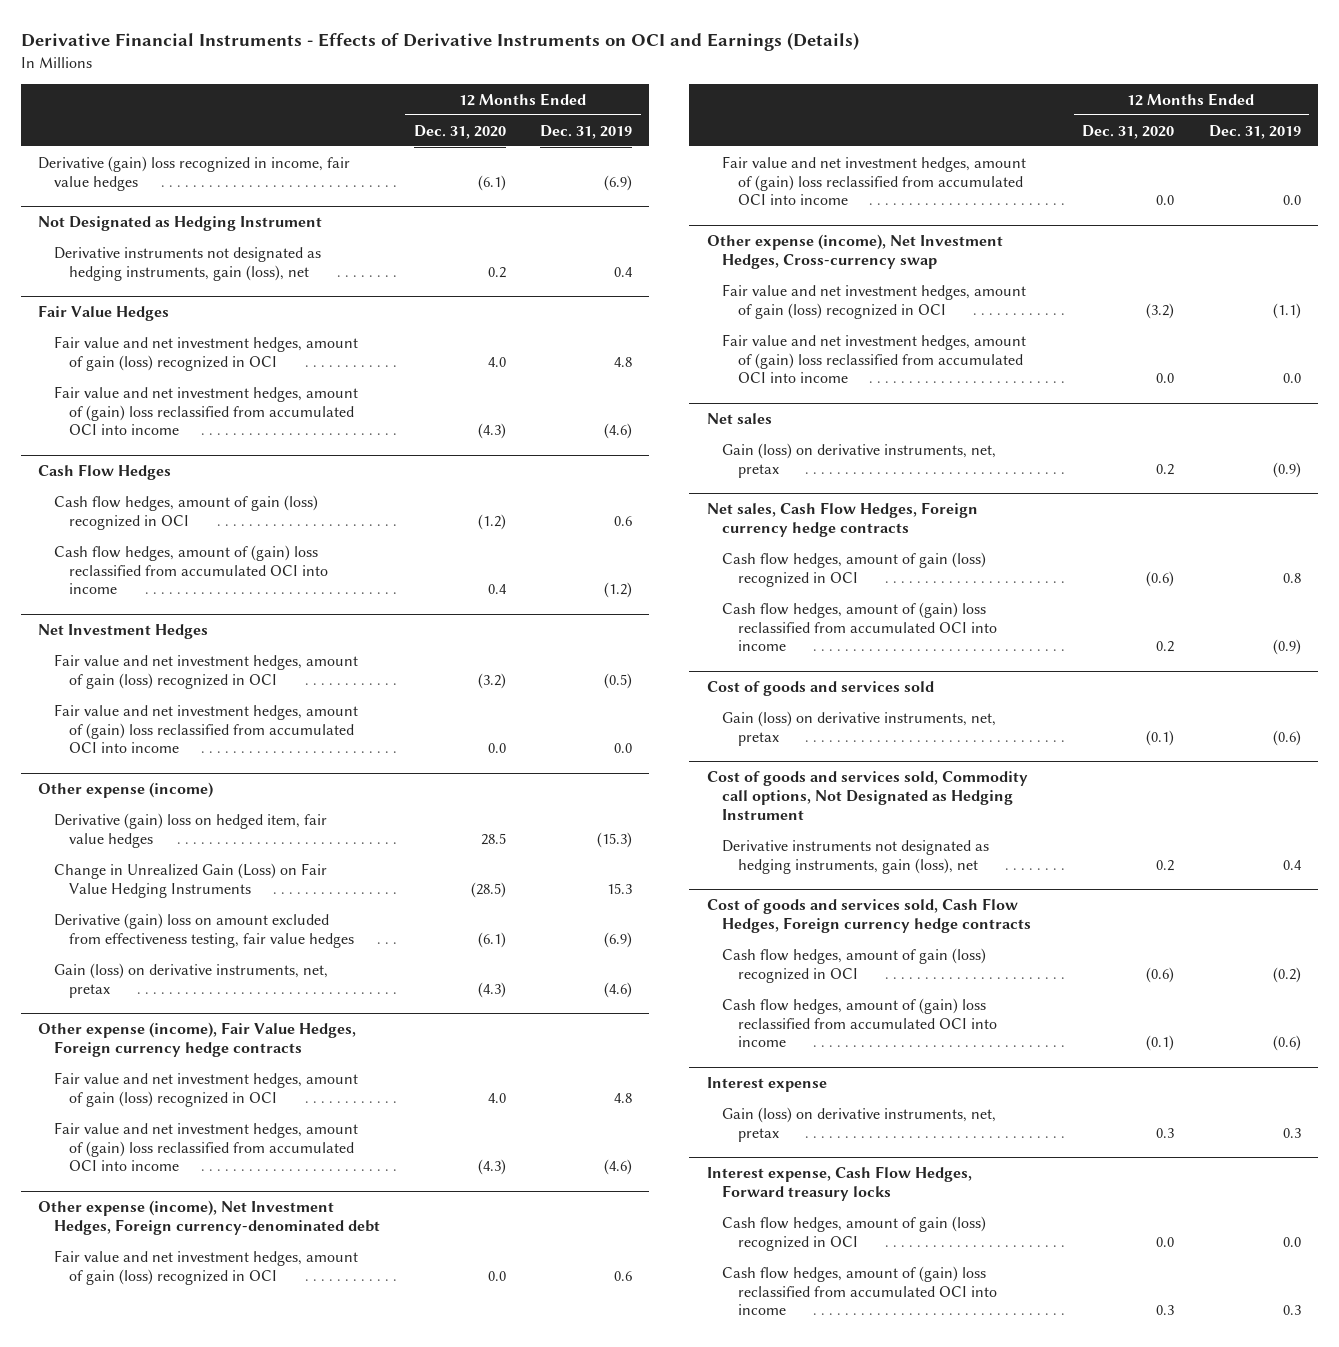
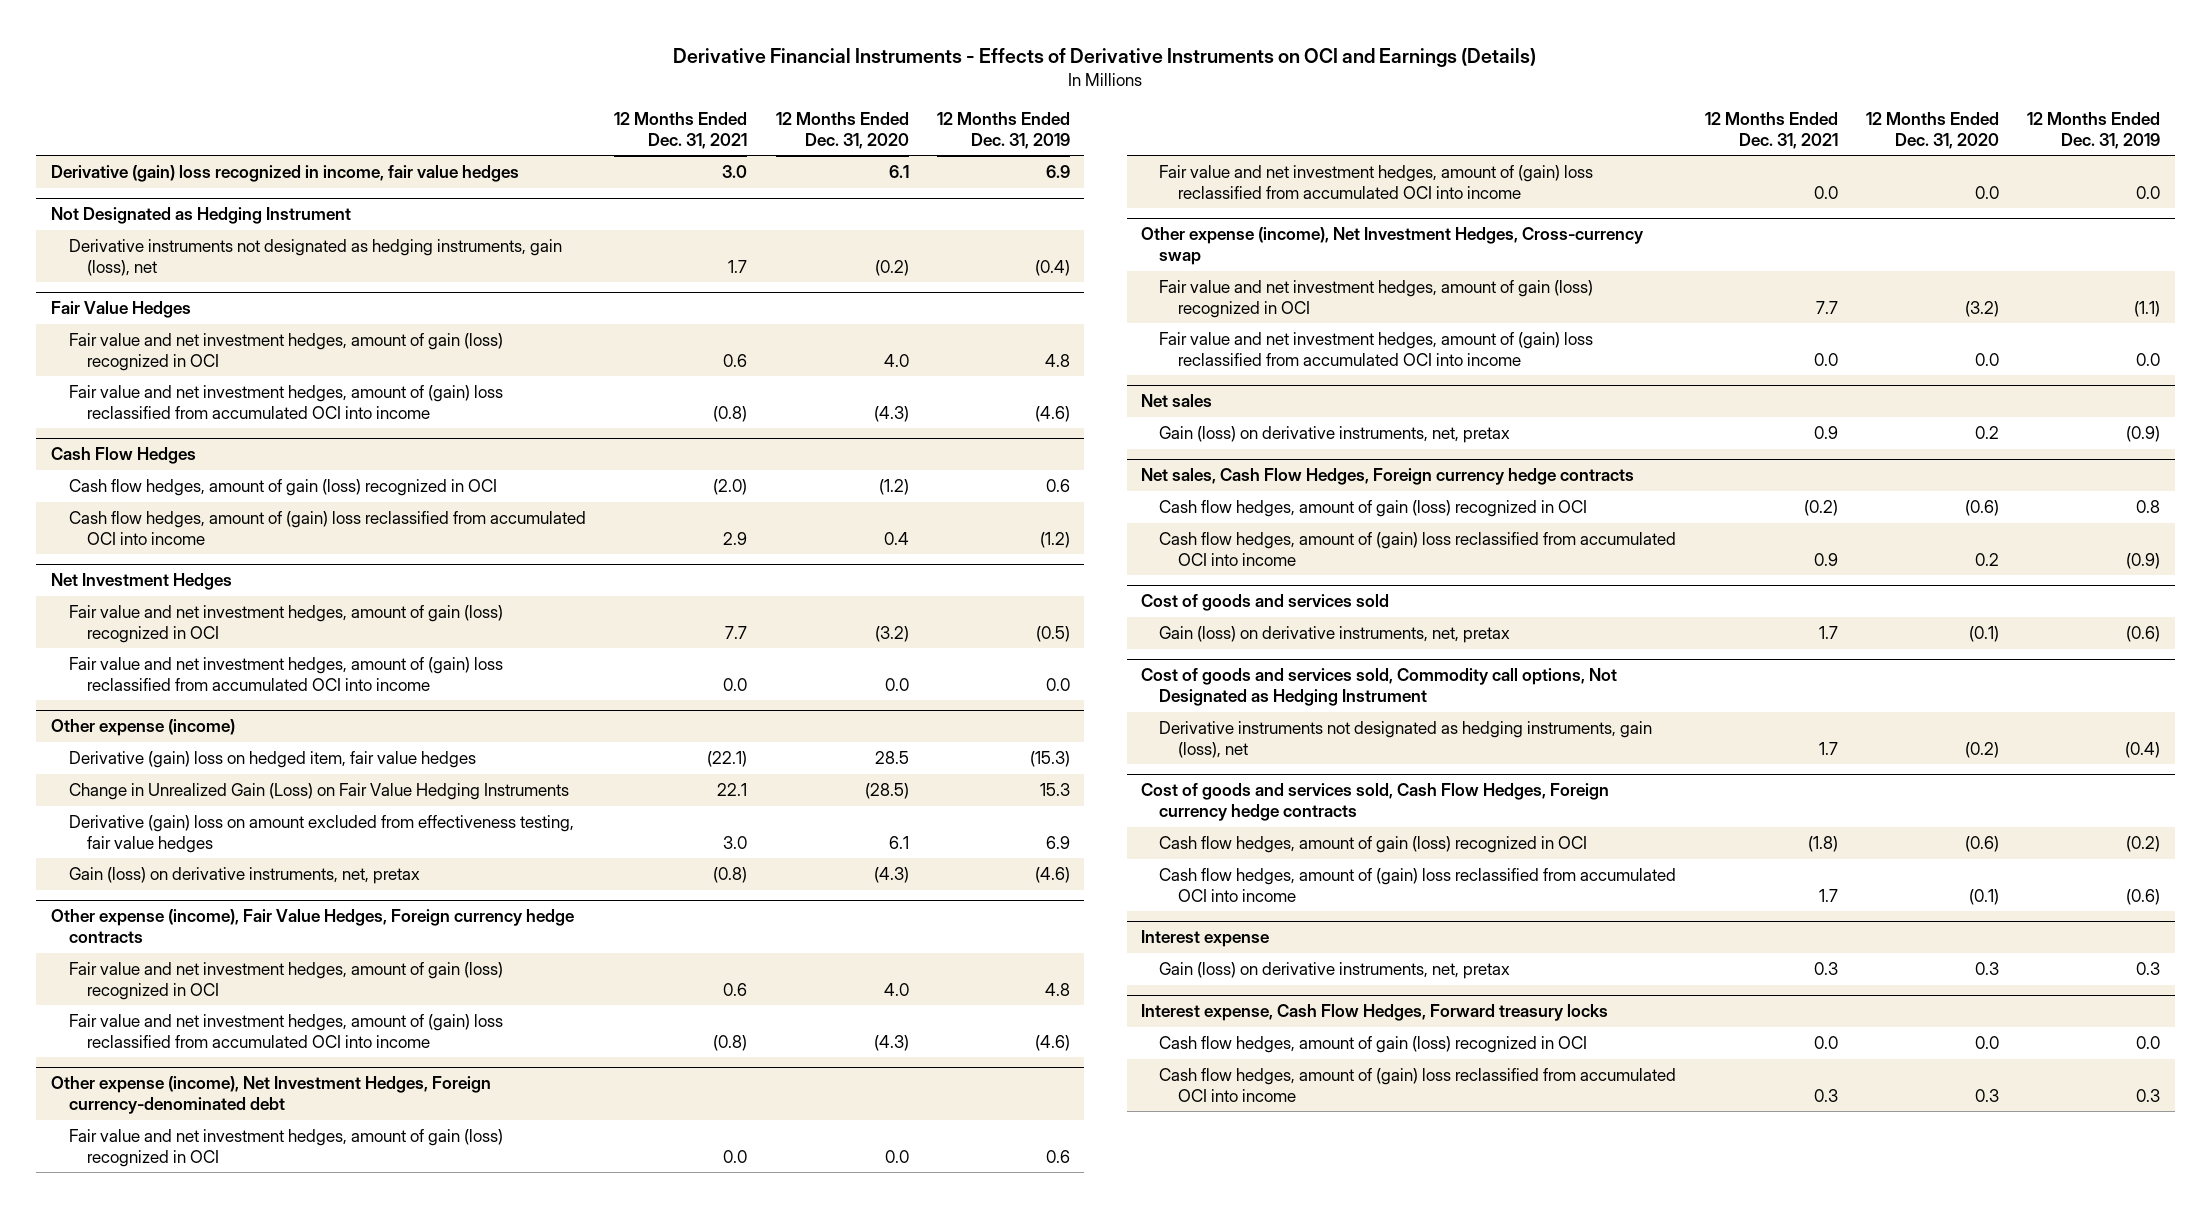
- | 12 Months Ended Dec. 31, 2020 | 12 Months Ended Dec. 31, 2019
+ | 12 Months Ended Dec. 31, 2021 | 12 Months Ended Dec. 31, 2020 | 12 Months Ended Dec. 31, 2019
- Derivative (gain) loss recognized in income, fair value hedges | (6.1) | (6.9)
+ Derivative (gain) loss recognized in income, fair value hedges | 3.0 | 6.1 | 6.9
@ Not Designated as Hedging Instrument
- Derivative instruments not designated as hedging instruments, gain (loss), net | 0.2 | 0.4
+ Derivative instruments not designated as hedging instruments, gain (loss), net | 1.7 | (0.2) | (0.4)
@ Other expense (income)
- Derivative (gain) loss on amount excluded from effectiveness testing, fair value hedges | (6.1) | (6.9)
+ Derivative (gain) loss on amount excluded from effectiveness testing, fair value hedges | 3.0 | 6.1 | 6.9
@ Cost of goods and services sold, Commodity call options, Not Designated as Hedging Instrument
- Derivative instruments not designated as hedging instruments, gain (loss), net | 0.2 | 0.4
+ Derivative instruments not designated as hedging instruments, gain (loss), net | 1.7 | (0.2) | (0.4)

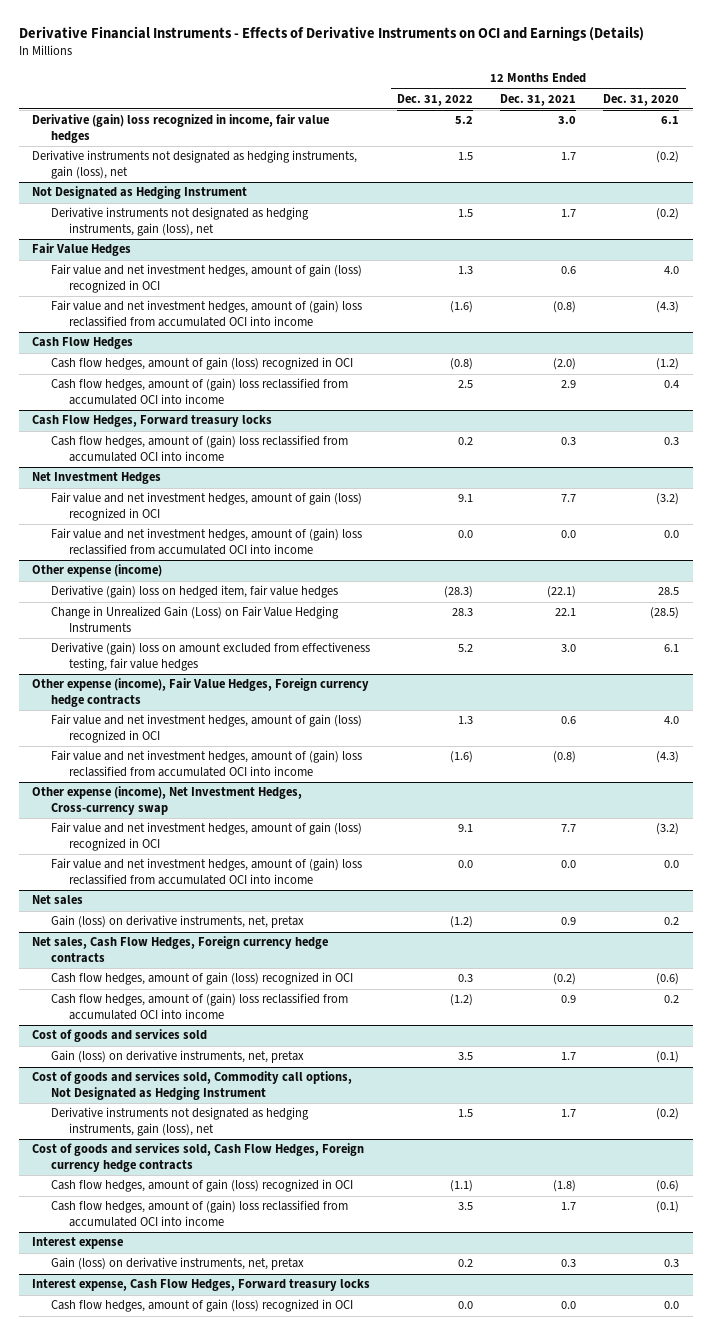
- | 12 Months Ended Dec. 31, 2021 | 12 Months Ended Dec. 31, 2020 | 12 Months Ended Dec. 31, 2019
+ | 12 Months Ended Dec. 31, 2022 | 12 Months Ended Dec. 31, 2021 | 12 Months Ended Dec. 31, 2020
+ Derivative instruments not designated as hedging instruments, gain (loss), net | 1.5 | 1.7 | (0.2)
+ Cash Flow Hedges, Forward treasury locks
+ Cash flow hedges, amount of (gain) loss reclassified from accumulated OCI into income | 0.2 | 0.3 | 0.3
@ Other expense (income)
- Gain (loss) on derivative instruments, net, pretax | (0.8) | (4.3) | (4.6)
- Other expense (income), Net Investment Hedges, Foreign currency-denominated debt
- Fair value and net investment hedges, amount of gain (loss) recognized in OCI | 0.0 | 0.0 | 0.6
- Fair value and net investment hedges, amount of (gain) loss reclassified from accumulated OCI into income | 0.0 | 0.0 | 0.0
@ Interest expense, Cash Flow Hedges, Forward treasury locks
- Cash flow hedges, amount of (gain) loss reclassified from accumulated OCI into income | 0.3 | 0.3 | 0.3

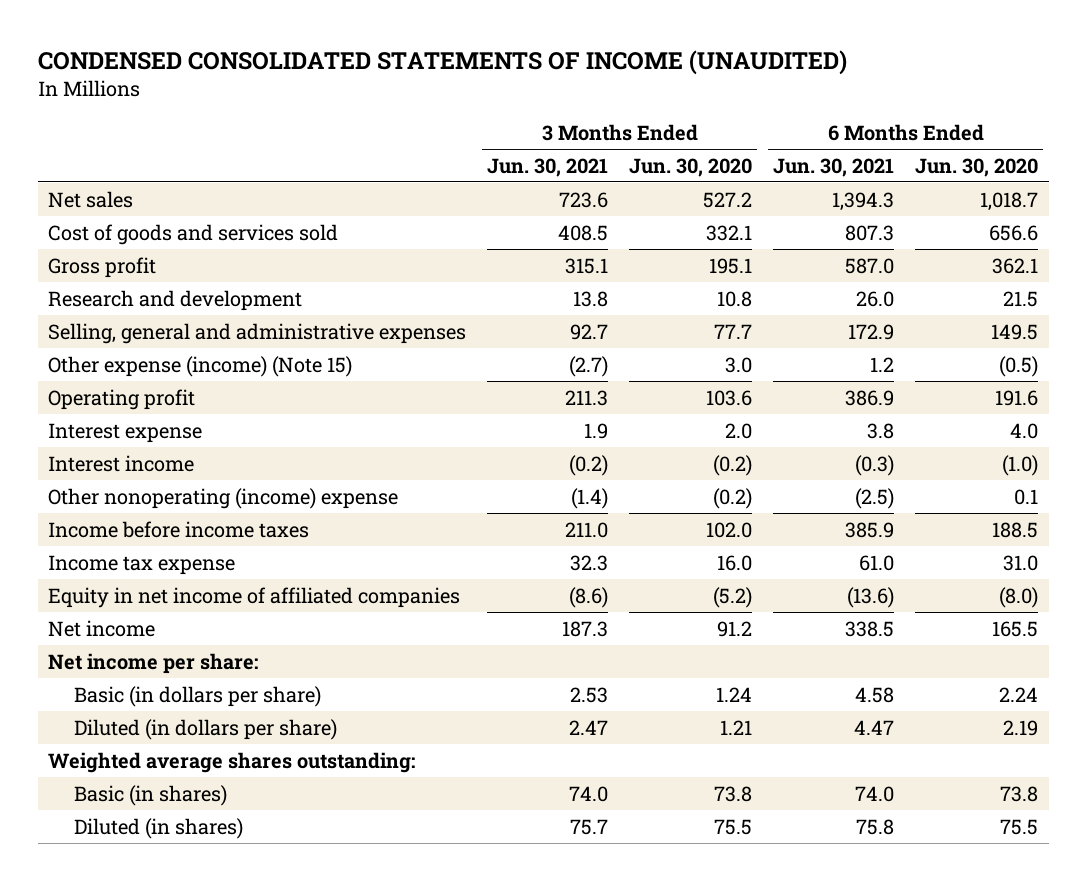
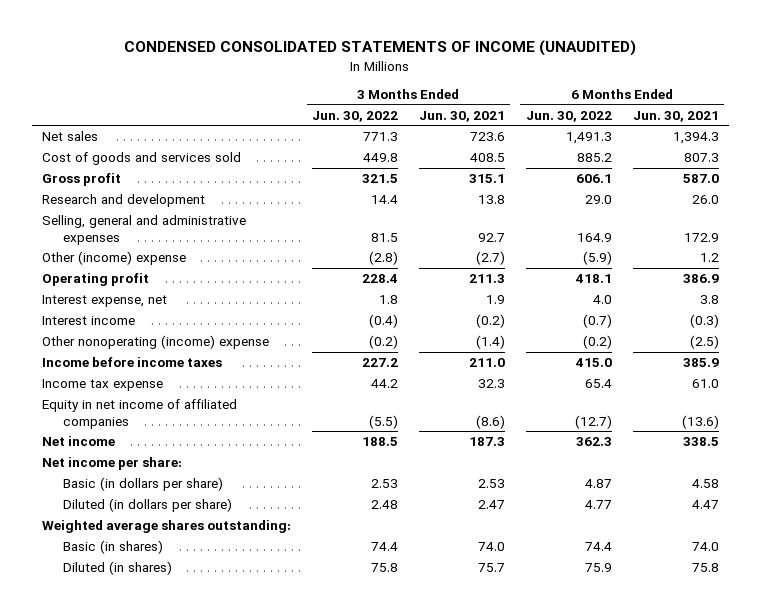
- | 3 Months Ended Jun. 30, 2021 | 3 Months Ended Jun. 30, 2020 | 6 Months Ended Jun. 30, 2021 | 6 Months Ended Jun. 30, 2020
+ | 3 Months Ended Jun. 30, 2022 | 3 Months Ended Jun. 30, 2021 | 6 Months Ended Jun. 30, 2022 | 6 Months Ended Jun. 30, 2021
- Other expense (income) (Note 15) | (2.7) | 3.0 | 1.2 | (0.5)
+ Other (income) expense | (2.8) | (2.7) | (5.9) | 1.2
- Interest expense | 1.9 | 2.0 | 3.8 | 4.0
+ Interest expense, net | 1.8 | 1.9 | 4.0 | 3.8

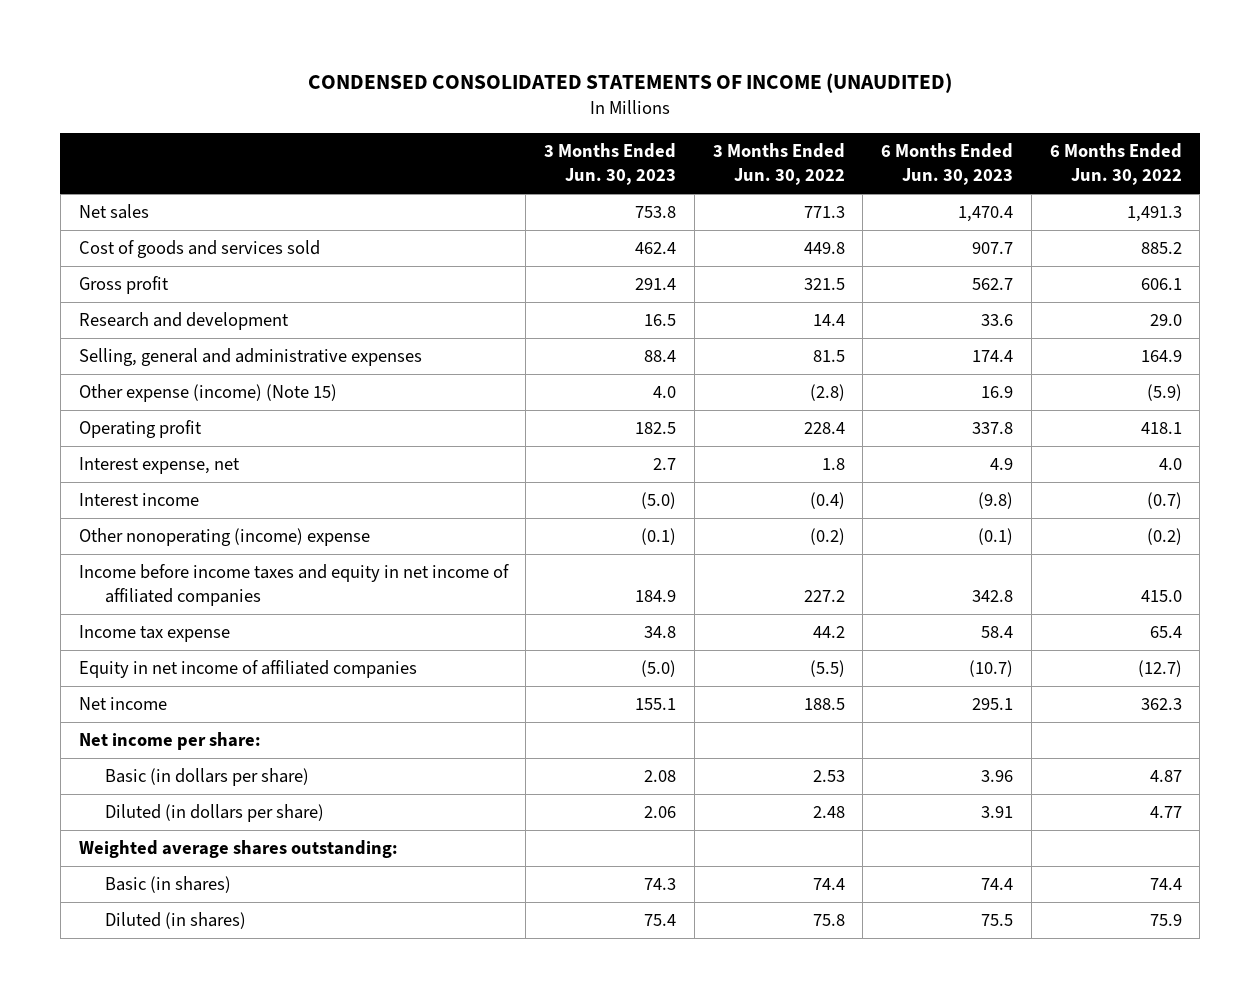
- | 3 Months Ended Jun. 30, 2022 | 3 Months Ended Jun. 30, 2021 | 6 Months Ended Jun. 30, 2022 | 6 Months Ended Jun. 30, 2021
+ | 3 Months Ended Jun. 30, 2023 | 3 Months Ended Jun. 30, 2022 | 6 Months Ended Jun. 30, 2023 | 6 Months Ended Jun. 30, 2022
- Other (income) expense | (2.8) | (2.7) | (5.9) | 1.2
+ Other expense (income) (Note 15) | 4.0 | (2.8) | 16.9 | (5.9)
- Income before income taxes | 227.2 | 211.0 | 415.0 | 385.9
+ Income before income taxes and equity in net income of affiliated companies | 184.9 | 227.2 | 342.8 | 415.0

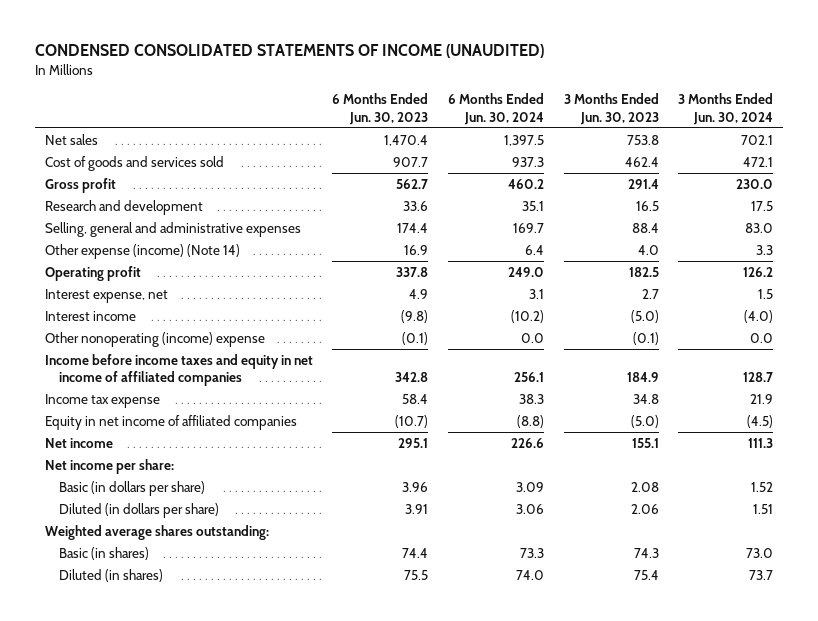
- | 3 Months Ended Jun. 30, 2023 | 3 Months Ended Jun. 30, 2022 | 6 Months Ended Jun. 30, 2023 | 6 Months Ended Jun. 30, 2022
+ | 6 Months Ended Jun. 30, 2023 | 6 Months Ended Jun. 30, 2024 | 3 Months Ended Jun. 30, 2023 | 3 Months Ended Jun. 30, 2024
- Other expense (income) (Note 15) | 4.0 | (2.8) | 16.9 | (5.9)
+ Other expense (income) (Note 14) | 16.9 | 6.4 | 4.0 | 3.3

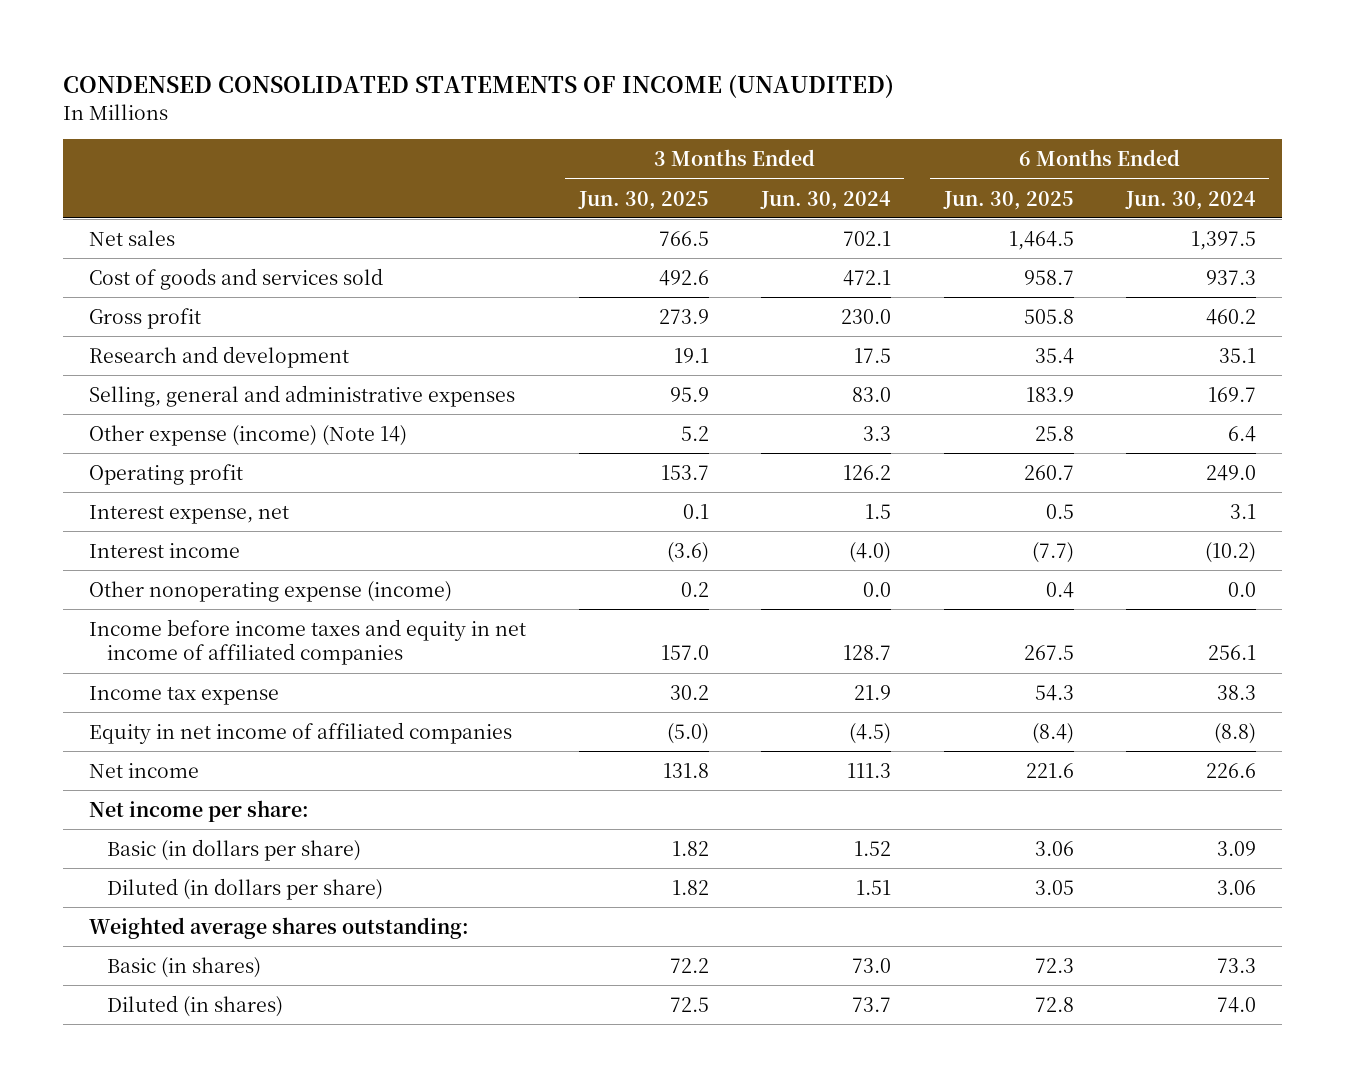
- | 6 Months Ended Jun. 30, 2023 | 6 Months Ended Jun. 30, 2024 | 3 Months Ended Jun. 30, 2023 | 3 Months Ended Jun. 30, 2024
+ | 3 Months Ended Jun. 30, 2025 | 3 Months Ended Jun. 30, 2024 | 6 Months Ended Jun. 30, 2025 | 6 Months Ended Jun. 30, 2024
- Other nonoperating (income) expense | (0.1) | 0.0 | (0.1) | 0.0
+ Other nonoperating expense (income) | 0.2 | 0.0 | 0.4 | 0.0

